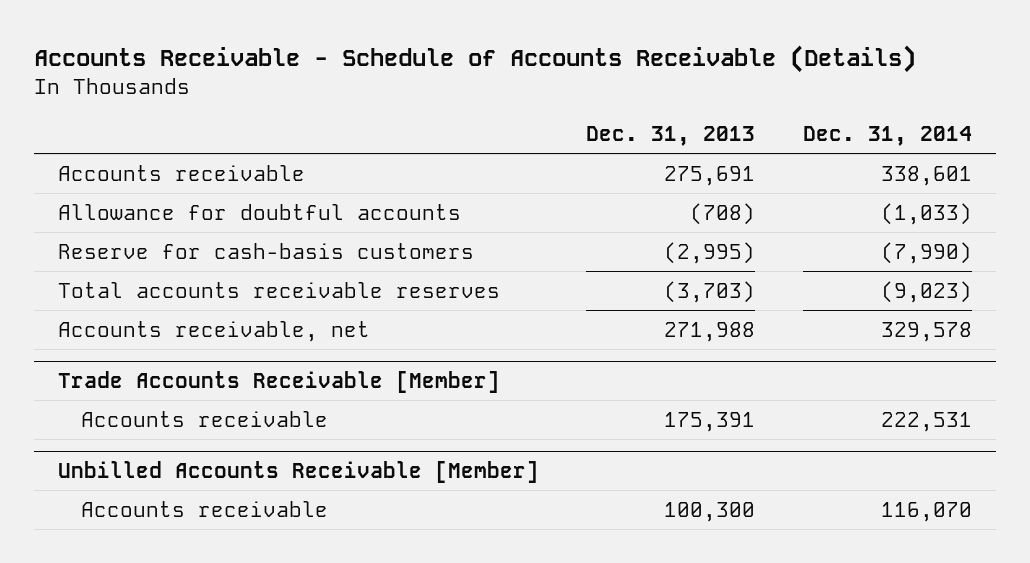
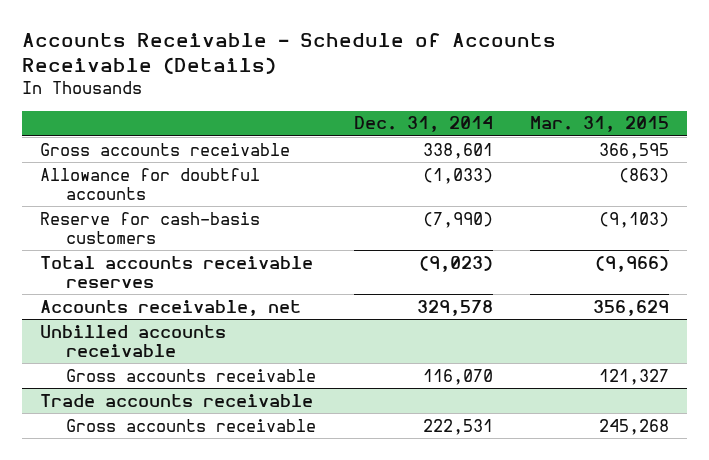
- | Dec. 31, 2013 | Dec. 31, 2014
+ | Dec. 31, 2014 | Mar. 31, 2015
- Accounts receivable | 275,691 | 338,601
+ Gross accounts receivable | 338,601 | 366,595
- Trade Accounts Receivable [Member]
- Accounts receivable | 175,391 | 222,531
- Unbilled Accounts Receivable [Member]
- Accounts receivable | 100,300 | 116,070
+ Unbilled accounts receivable
+ Gross accounts receivable | 116,070 | 121,327
+ Trade accounts receivable
+ Gross accounts receivable | 222,531 | 245,268

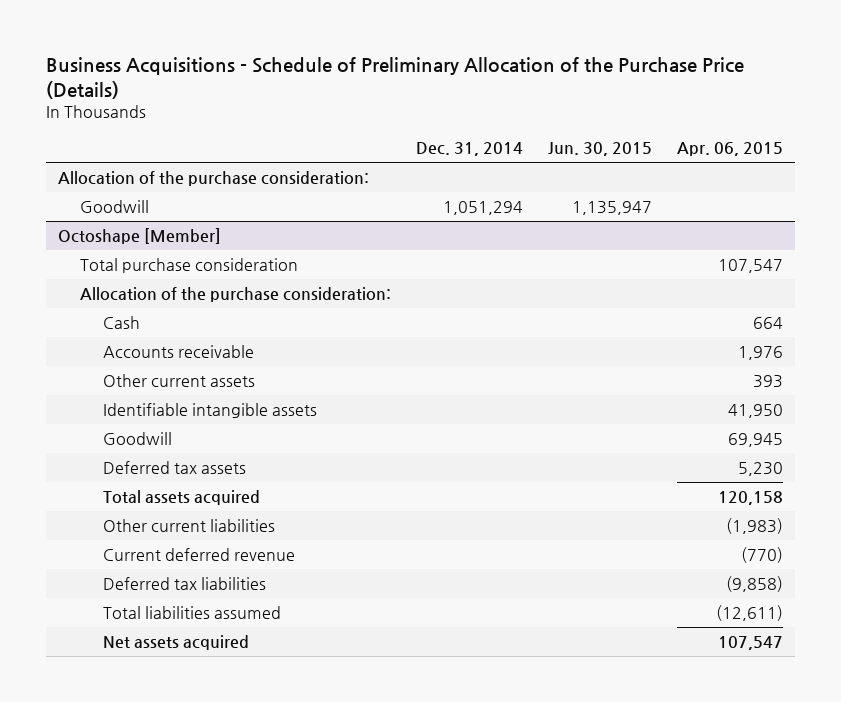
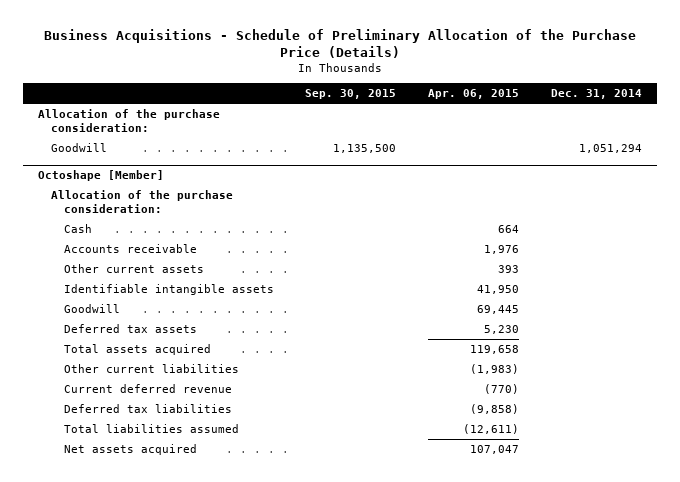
- | Dec. 31, 2014 | Jun. 30, 2015 | Apr. 06, 2015
+ | Sep. 30, 2015 | Apr. 06, 2015 | Dec. 31, 2014
@ Octoshape [Member]
- Total purchase consideration | | | 107,547
- Goodwill | | | 69,945
+ Goodwill | | 69,445 |
- Total assets acquired | | | 120,158
+ Total assets acquired | | 119,658 |
- Net assets acquired | | | 107,547
+ Net assets acquired | | 107,047 |

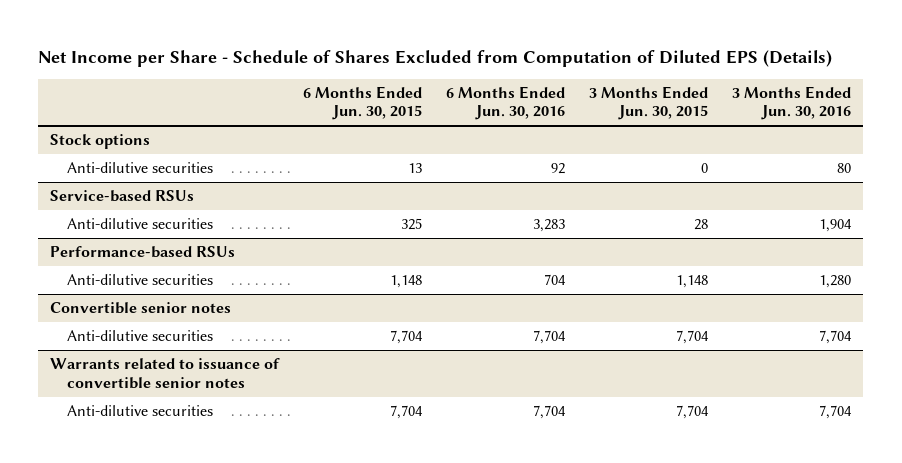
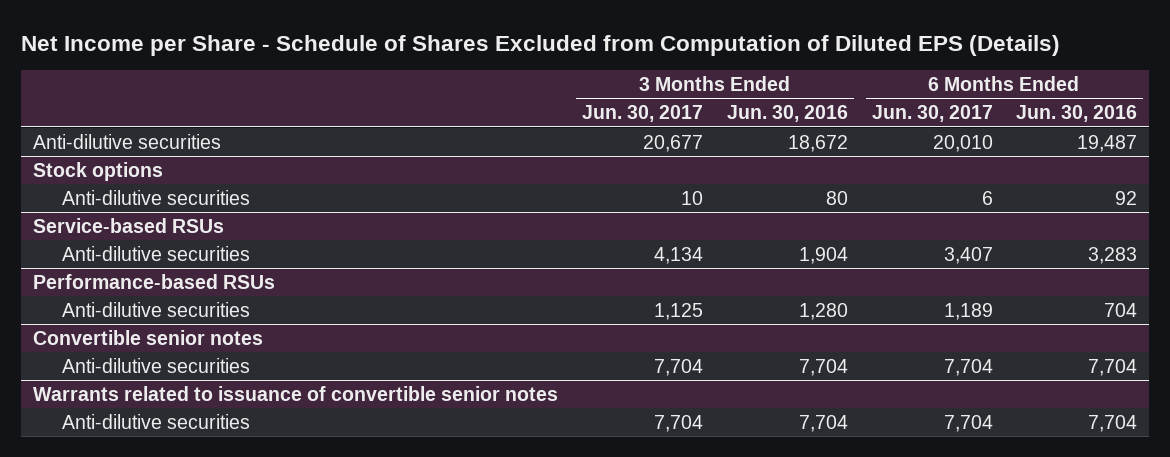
- | 6 Months Ended Jun. 30, 2015 | 6 Months Ended Jun. 30, 2016 | 3 Months Ended Jun. 30, 2015 | 3 Months Ended Jun. 30, 2016
+ | 3 Months Ended Jun. 30, 2017 | 3 Months Ended Jun. 30, 2016 | 6 Months Ended Jun. 30, 2017 | 6 Months Ended Jun. 30, 2016
+ Anti-dilutive securities | 20,677 | 18,672 | 20,010 | 19,487

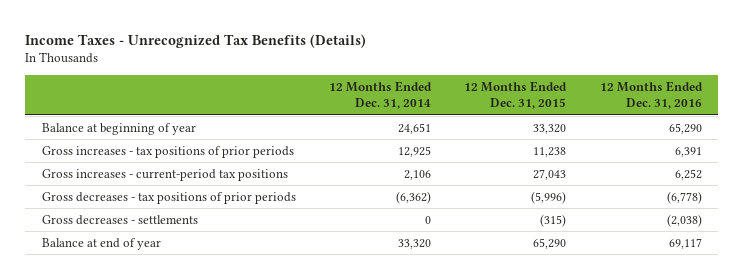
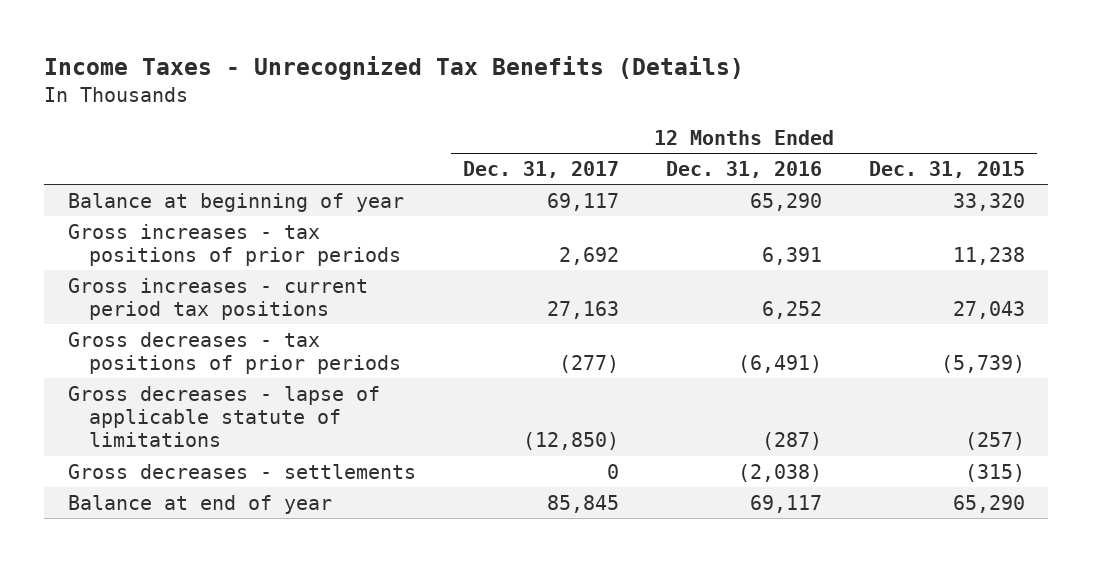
- | 12 Months Ended Dec. 31, 2014 | 12 Months Ended Dec. 31, 2015 | 12 Months Ended Dec. 31, 2016
+ | 12 Months Ended Dec. 31, 2017 | 12 Months Ended Dec. 31, 2016 | 12 Months Ended Dec. 31, 2015
- Gross increases - current-period tax positions | 2,106 | 27,043 | 6,252
- Gross decreases - tax positions of prior periods | (6,362) | (5,996) | (6,778)
+ Gross increases - current period tax positions | 27,163 | 6,252 | 27,043
+ Gross decreases - tax positions of prior periods | (277) | (6,491) | (5,739)
+ Gross decreases - lapse of applicable statute of limitations | (12,850) | (287) | (257)

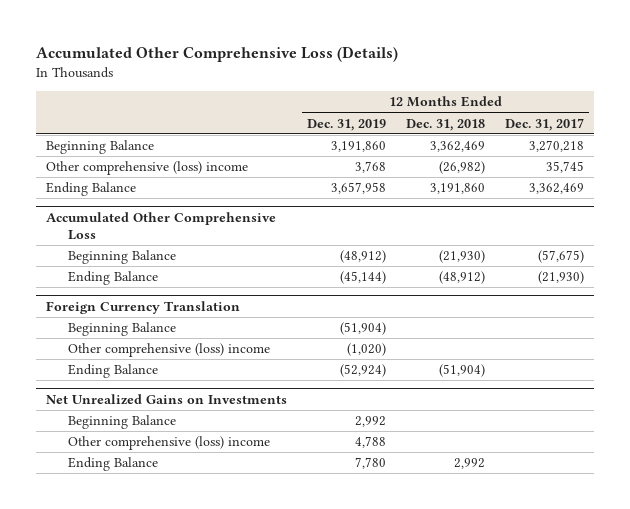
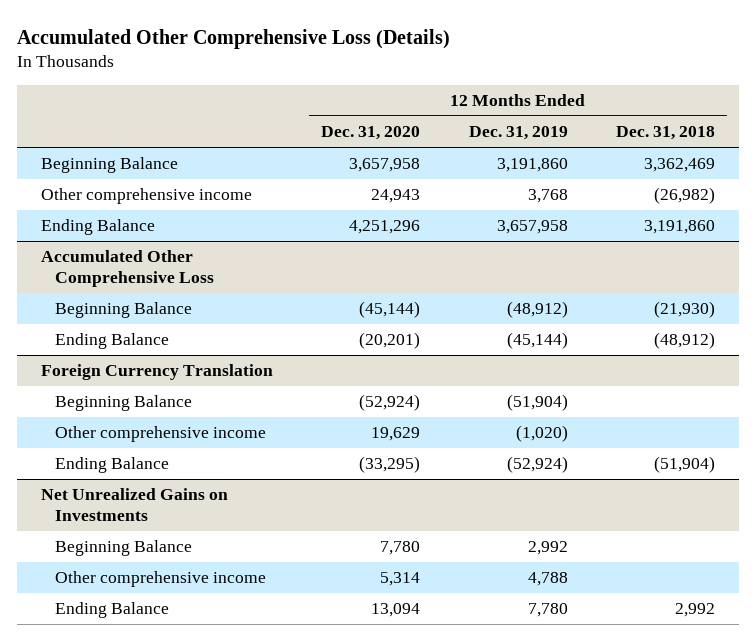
- | 12 Months Ended Dec. 31, 2019 | 12 Months Ended Dec. 31, 2018 | 12 Months Ended Dec. 31, 2017
+ | 12 Months Ended Dec. 31, 2020 | 12 Months Ended Dec. 31, 2019 | 12 Months Ended Dec. 31, 2018
- Other comprehensive (loss) income | 3,768 | (26,982) | 35,745
+ Other comprehensive income | 24,943 | 3,768 | (26,982)
@ Foreign Currency Translation
- Other comprehensive (loss) income | (1,020) | |
+ Other comprehensive income | 19,629 | (1,020) |
@ Net Unrealized Gains on Investments
- Other comprehensive (loss) income | 4,788 | |
+ Other comprehensive income | 5,314 | 4,788 |

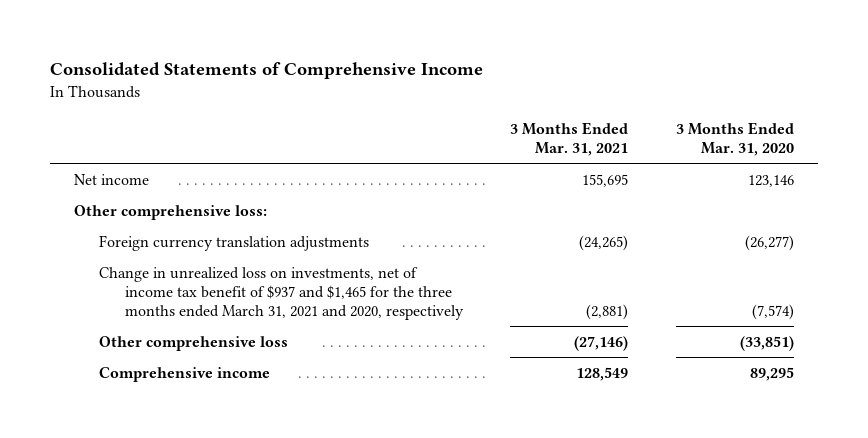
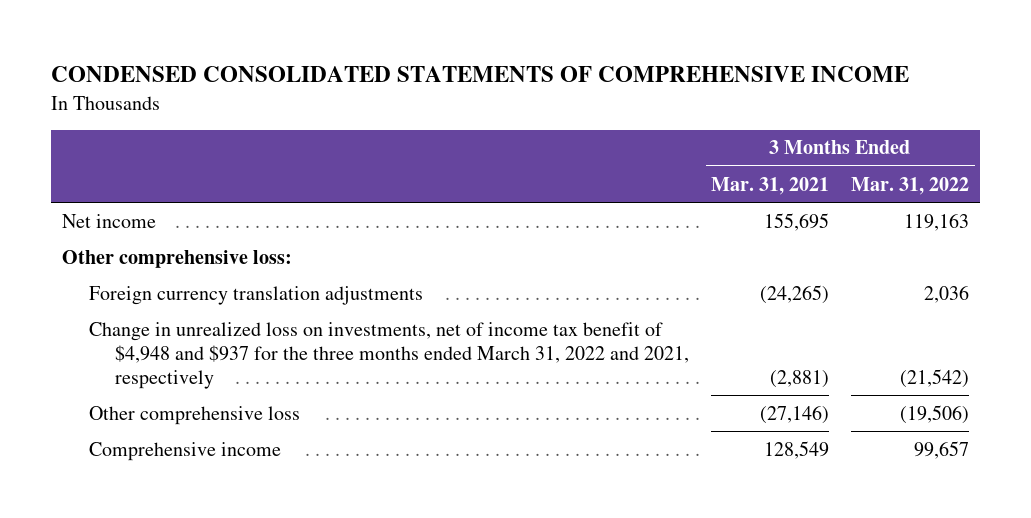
- Consolidated Statements of Comprehensive Income
+ CONDENSED CONSOLIDATED STATEMENTS OF COMPREHENSIVE INCOME
- | 3 Months Ended Mar. 31, 2021 | 3 Months Ended Mar. 31, 2020
+ | 3 Months Ended Mar. 31, 2021 | 3 Months Ended Mar. 31, 2022
- Change in unrealized loss on investments, net of income tax benefit of $937 and $1,465 for the three months ended March 31, 2021 and 2020, respectively | (2,881) | (7,574)
+ Change in unrealized loss on investments, net of income tax benefit of $4,948 and $937 for the three months ended March 31, 2022 and 2021, respectively | (2,881) | (21,542)

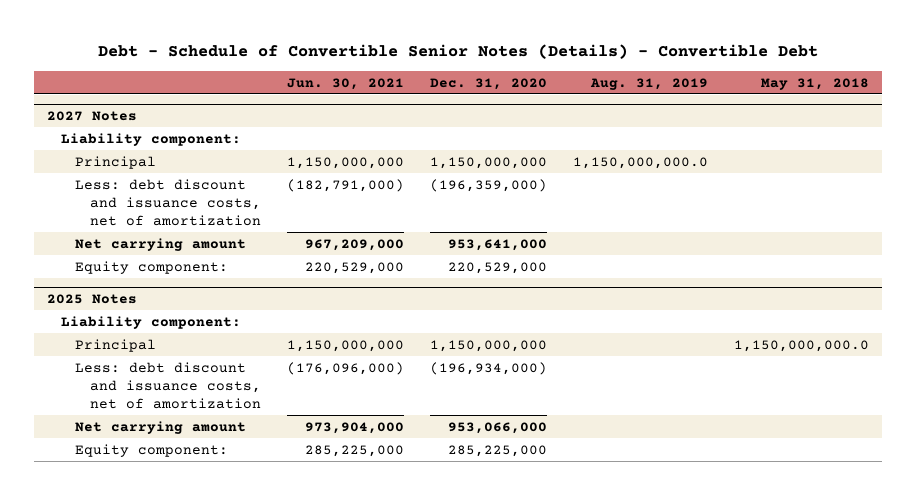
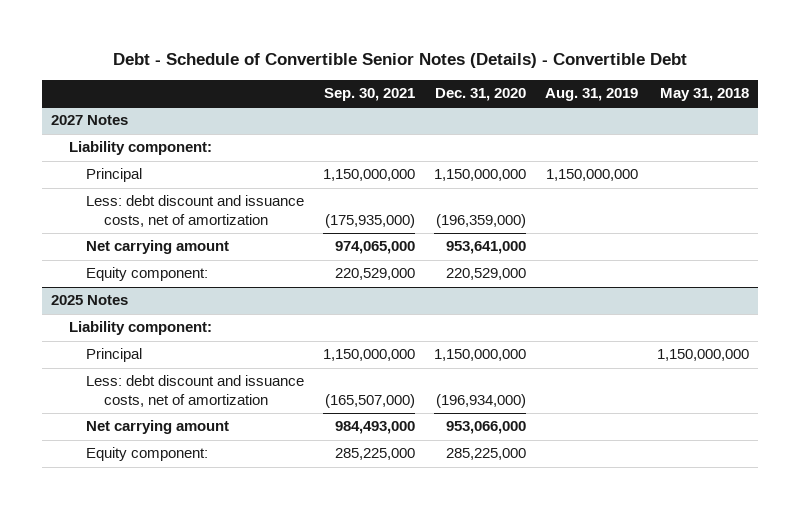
- | Jun. 30, 2021 | Dec. 31, 2020 | Aug. 31, 2019 | May 31, 2018
+ | Sep. 30, 2021 | Dec. 31, 2020 | Aug. 31, 2019 | May 31, 2018
@ 2027 Notes
- Principal | 1,150,000,000 | 1,150,000,000 | 1,150,000,000.0 |
+ Principal | 1,150,000,000 | 1,150,000,000 | 1,150,000,000 |
@ 2025 Notes
- Principal | 1,150,000,000 | 1,150,000,000 | | 1,150,000,000.0
+ Principal | 1,150,000,000 | 1,150,000,000 | | 1,150,000,000

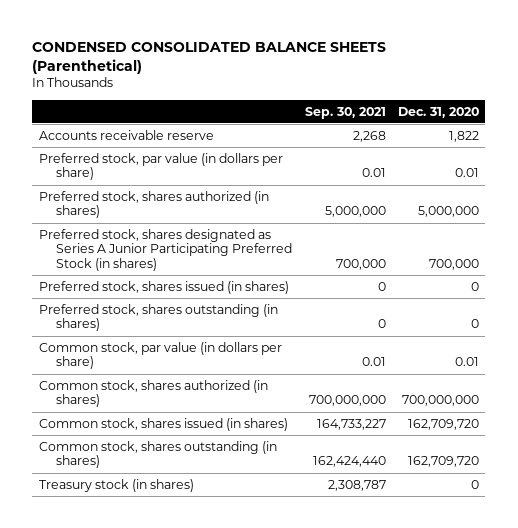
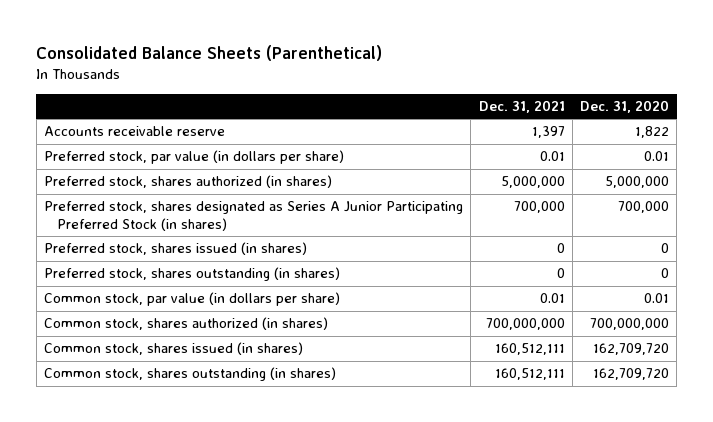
- CONDENSED CONSOLIDATED BALANCE SHEETS (Parenthetical)
+ Consolidated Balance Sheets (Parenthetical)
- | Sep. 30, 2021 | Dec. 31, 2020
+ | Dec. 31, 2021 | Dec. 31, 2020
- Treasury stock (in shares) | 2,308,787 | 0

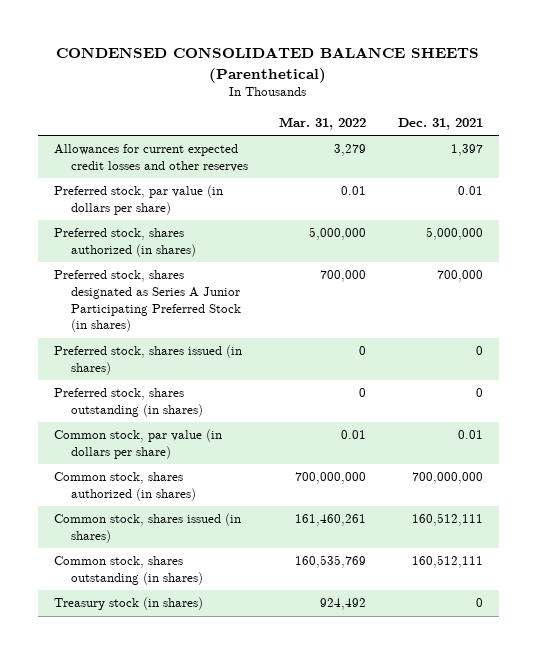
- Consolidated Balance Sheets (Parenthetical)
+ CONDENSED CONSOLIDATED BALANCE SHEETS (Parenthetical)
- | Dec. 31, 2021 | Dec. 31, 2020
+ | Mar. 31, 2022 | Dec. 31, 2021
- Accounts receivable reserve | 1,397 | 1,822
+ Allowances for current expected credit losses and other reserves | 3,279 | 1,397
+ Treasury stock (in shares) | 924,492 | 0

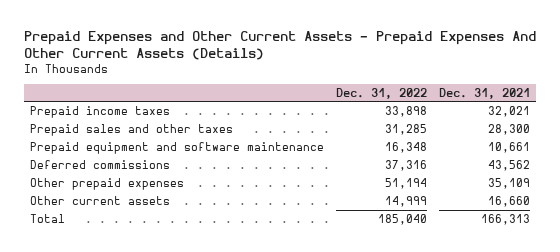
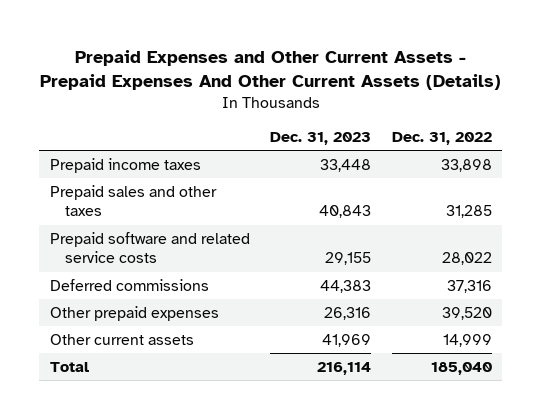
- | Dec. 31, 2022 | Dec. 31, 2021
+ | Dec. 31, 2023 | Dec. 31, 2022
- Prepaid equipment and software maintenance | 16,348 | 10,661
+ Prepaid software and related service costs | 29,155 | 28,022
- Other prepaid expenses | 51,194 | 35,109
+ Other prepaid expenses | 26,316 | 39,520

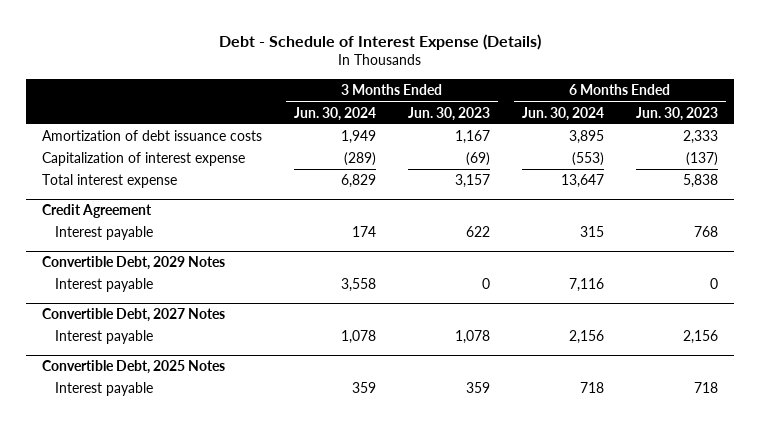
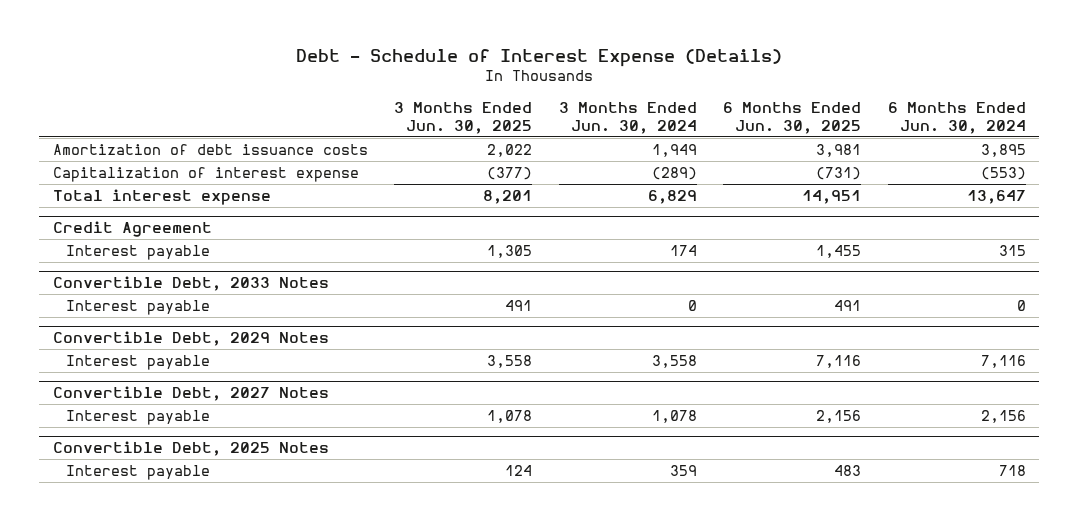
- | 3 Months Ended Jun. 30, 2024 | 3 Months Ended Jun. 30, 2023 | 6 Months Ended Jun. 30, 2024 | 6 Months Ended Jun. 30, 2023
+ | 3 Months Ended Jun. 30, 2025 | 3 Months Ended Jun. 30, 2024 | 6 Months Ended Jun. 30, 2025 | 6 Months Ended Jun. 30, 2024
+ Convertible Debt, 2033 Notes
+ Interest payable | 491 | 0 | 491 | 0

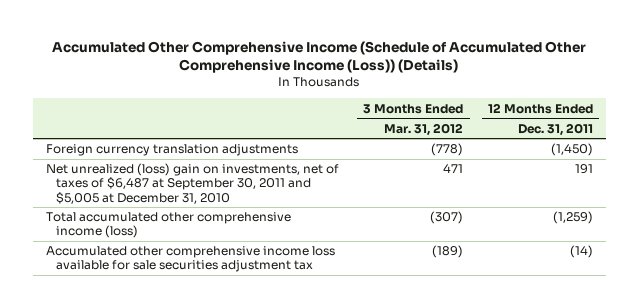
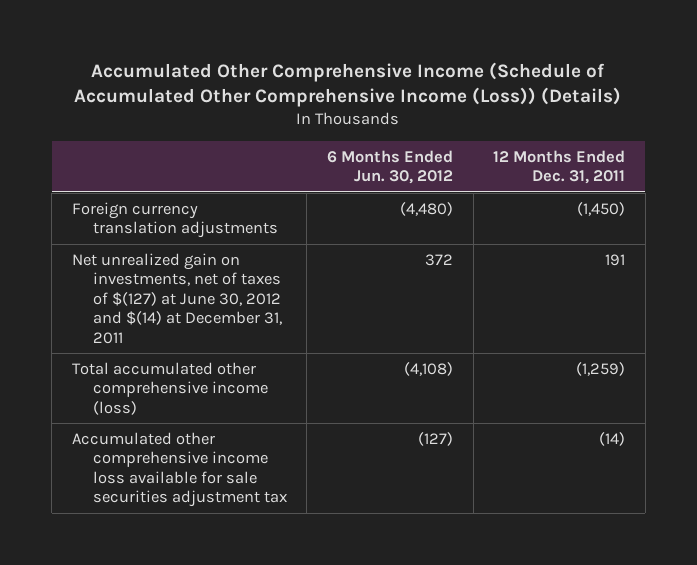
- | 3 Months Ended Mar. 31, 2012 | 12 Months Ended Dec. 31, 2011
+ | 6 Months Ended Jun. 30, 2012 | 12 Months Ended Dec. 31, 2011
- Net unrealized (loss) gain on investments, net of taxes of $6,487 at September 30, 2011 and $5,005 at December 31, 2010 | 471 | 191
+ Net unrealized gain on investments, net of taxes of $(127) at June 30, 2012 and $(14) at December 31, 2011 | 372 | 191

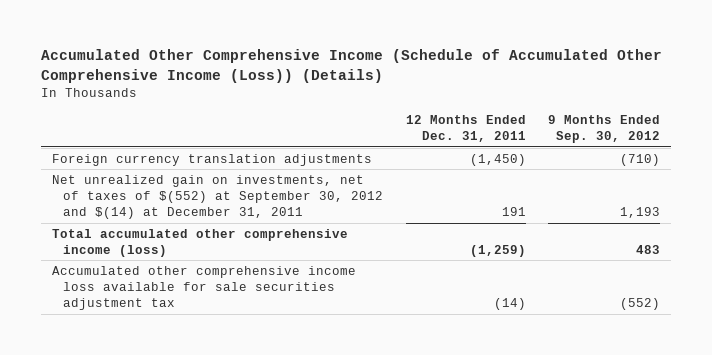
- | 6 Months Ended Jun. 30, 2012 | 12 Months Ended Dec. 31, 2011
+ | 12 Months Ended Dec. 31, 2011 | 9 Months Ended Sep. 30, 2012
- Net unrealized gain on investments, net of taxes of $(127) at June 30, 2012 and $(14) at December 31, 2011 | 372 | 191
+ Net unrealized gain on investments, net of taxes of $(552) at September 30, 2012 and $(14) at December 31, 2011 | 191 | 1,193

